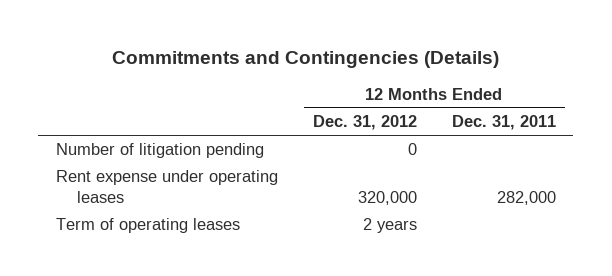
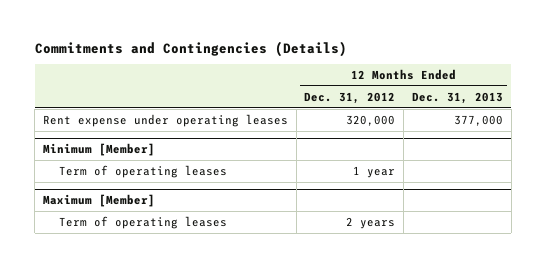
- | 12 Months Ended Dec. 31, 2012 | 12 Months Ended Dec. 31, 2011
+ | 12 Months Ended Dec. 31, 2012 | 12 Months Ended Dec. 31, 2013
- Number of litigation pending | 0 |
+ Minimum [Member]
+ Term of operating leases | 1 year |
+ Maximum [Member]

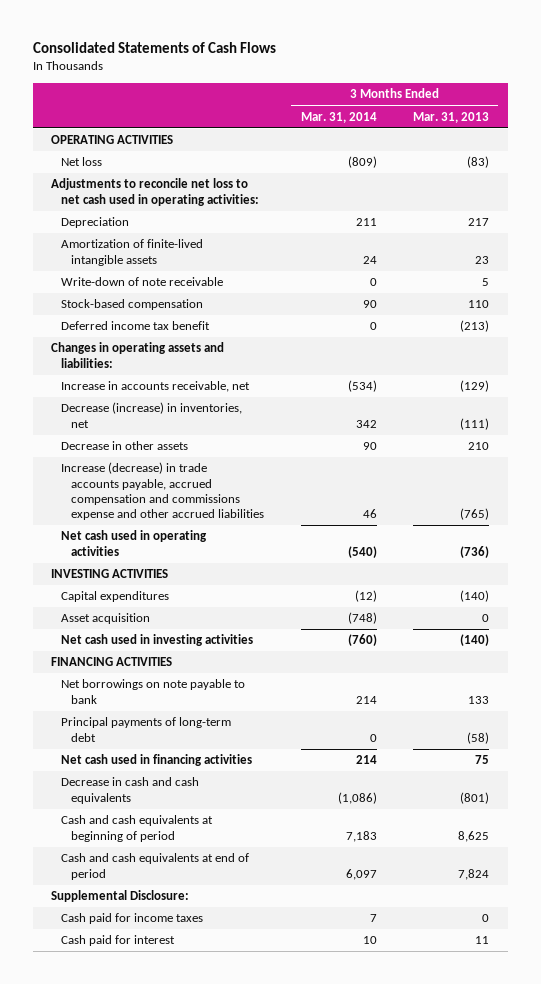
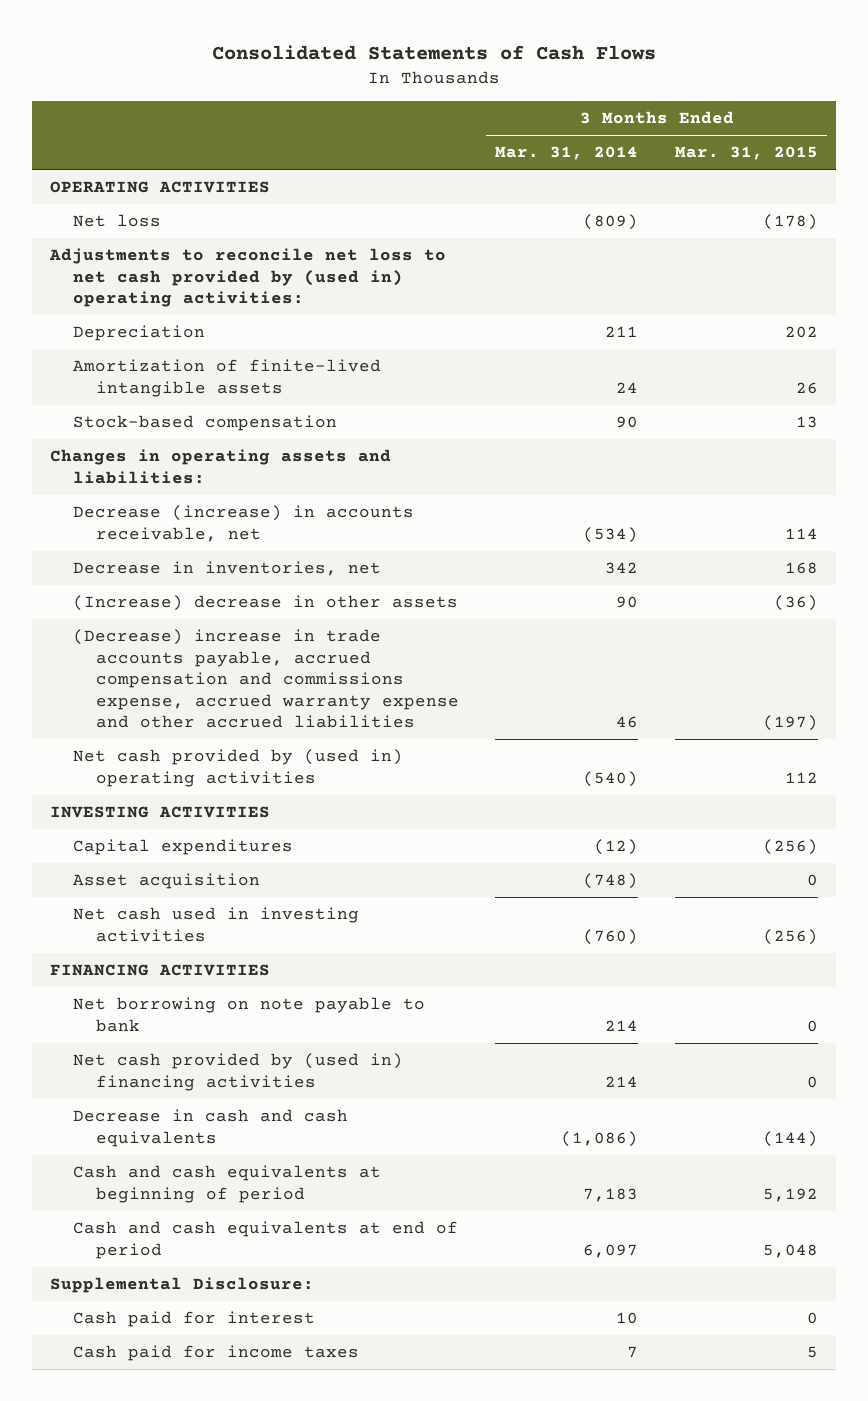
- | 3 Months Ended Mar. 31, 2014 | 3 Months Ended Mar. 31, 2013
+ | 3 Months Ended Mar. 31, 2014 | 3 Months Ended Mar. 31, 2015
- Adjustments to reconcile net loss to net cash used in operating activities:
+ Adjustments to reconcile net loss to net cash provided by (used in) operating activities:
- Write-down of note receivable | 0 | 5
- Deferred income tax benefit | 0 | (213)
- Increase in accounts receivable, net | (534) | (129)
- Decrease (increase) in inventories, net | 342 | (111)
- Decrease in other assets | 90 | 210
- Increase (decrease) in trade accounts payable, accrued compensation and commissions expense and other accrued liabilities | 46 | (765)
- Net cash used in operating activities | (540) | (736)
+ Decrease (increase) in accounts receivable, net | (534) | 114
+ Decrease in inventories, net | 342 | 168
+ (Increase) decrease in other assets | 90 | (36)
+ (Decrease) increase in trade accounts payable, accrued compensation and commissions expense, accrued warranty expense and other accrued liabilities | 46 | (197)
+ Net cash provided by (used in) operating activities | (540) | 112
- Net borrowings on note payable to bank | 214 | 133
- Principal payments of long-term debt | 0 | (58)
- Net cash used in financing activities | 214 | 75
+ Net borrowing on note payable to bank | 214 | 0
+ Net cash provided by (used in) financing activities | 214 | 0
moved down: Cash paid for income taxes | 7 | 5

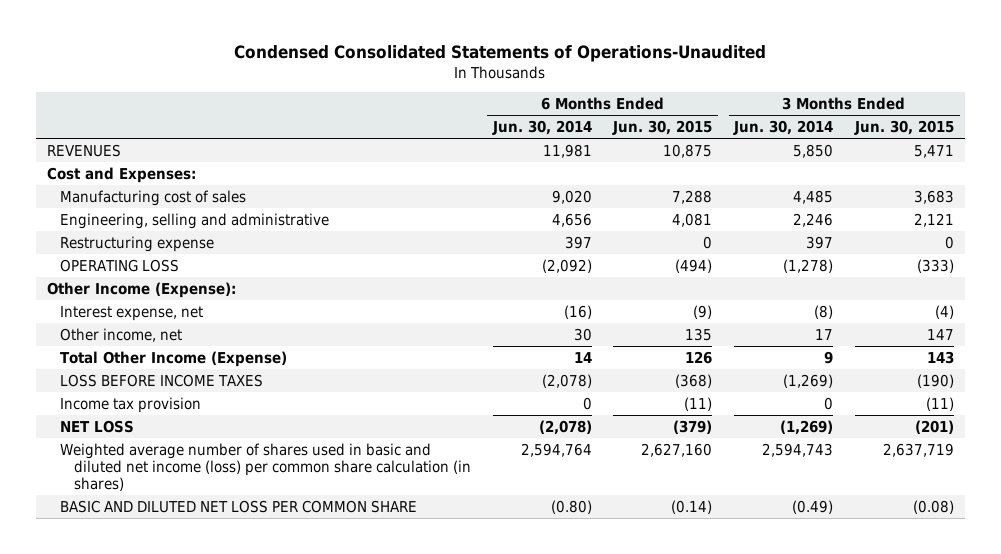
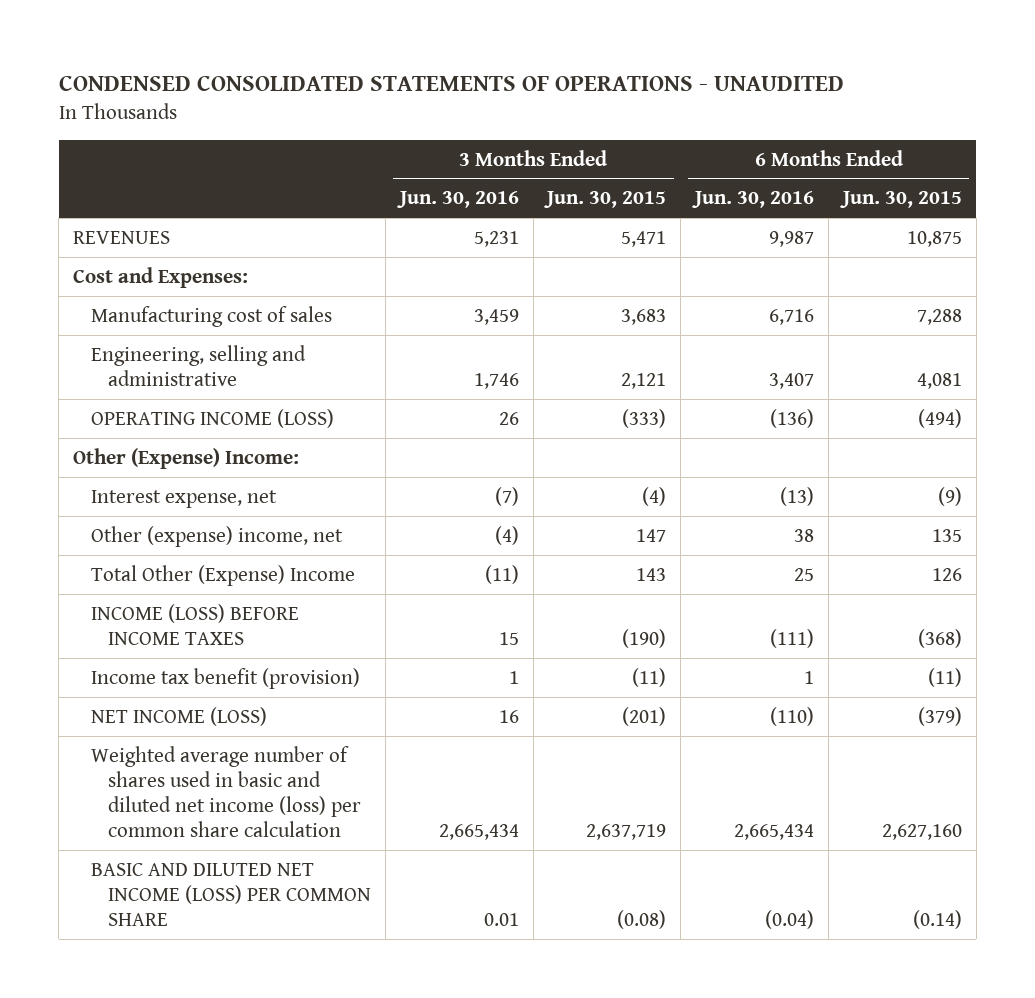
- Condensed Consolidated Statements of Operations-Unaudited
+ CONDENSED CONSOLIDATED STATEMENTS OF OPERATIONS - UNAUDITED
- | 6 Months Ended Jun. 30, 2014 | 6 Months Ended Jun. 30, 2015 | 3 Months Ended Jun. 30, 2014 | 3 Months Ended Jun. 30, 2015
+ | 3 Months Ended Jun. 30, 2016 | 3 Months Ended Jun. 30, 2015 | 6 Months Ended Jun. 30, 2016 | 6 Months Ended Jun. 30, 2015
- Restructuring expense | 397 | 0 | 397 | 0
- OPERATING LOSS | (2,092) | (494) | (1,278) | (333)
- Other Income (Expense):
+ OPERATING INCOME (LOSS) | 26 | (333) | (136) | (494)
+ Other (Expense) Income:
- Other income, net | 30 | 135 | 17 | 147
- Total Other Income (Expense) | 14 | 126 | 9 | 143
- LOSS BEFORE INCOME TAXES | (2,078) | (368) | (1,269) | (190)
- Income tax provision | 0 | (11) | 0 | (11)
- NET LOSS | (2,078) | (379) | (1,269) | (201)
- Weighted average number of shares used in basic and diluted net income (loss) per common share calculation (in shares) | 2,594,764 | 2,627,160 | 2,594,743 | 2,637,719
- BASIC AND DILUTED NET LOSS PER COMMON SHARE | (0.80) | (0.14) | (0.49) | (0.08)
+ Other (expense) income, net | (4) | 147 | 38 | 135
+ Total Other (Expense) Income | (11) | 143 | 25 | 126
+ INCOME (LOSS) BEFORE INCOME TAXES | 15 | (190) | (111) | (368)
+ Income tax benefit (provision) | 1 | (11) | 1 | (11)
+ NET INCOME (LOSS) | 16 | (201) | (110) | (379)
+ Weighted average number of shares used in basic and diluted net income (loss) per common share calculation | 2,665,434 | 2,637,719 | 2,665,434 | 2,627,160
+ BASIC AND DILUTED NET INCOME (LOSS) PER COMMON SHARE | 0.01 | (0.08) | (0.04) | (0.14)

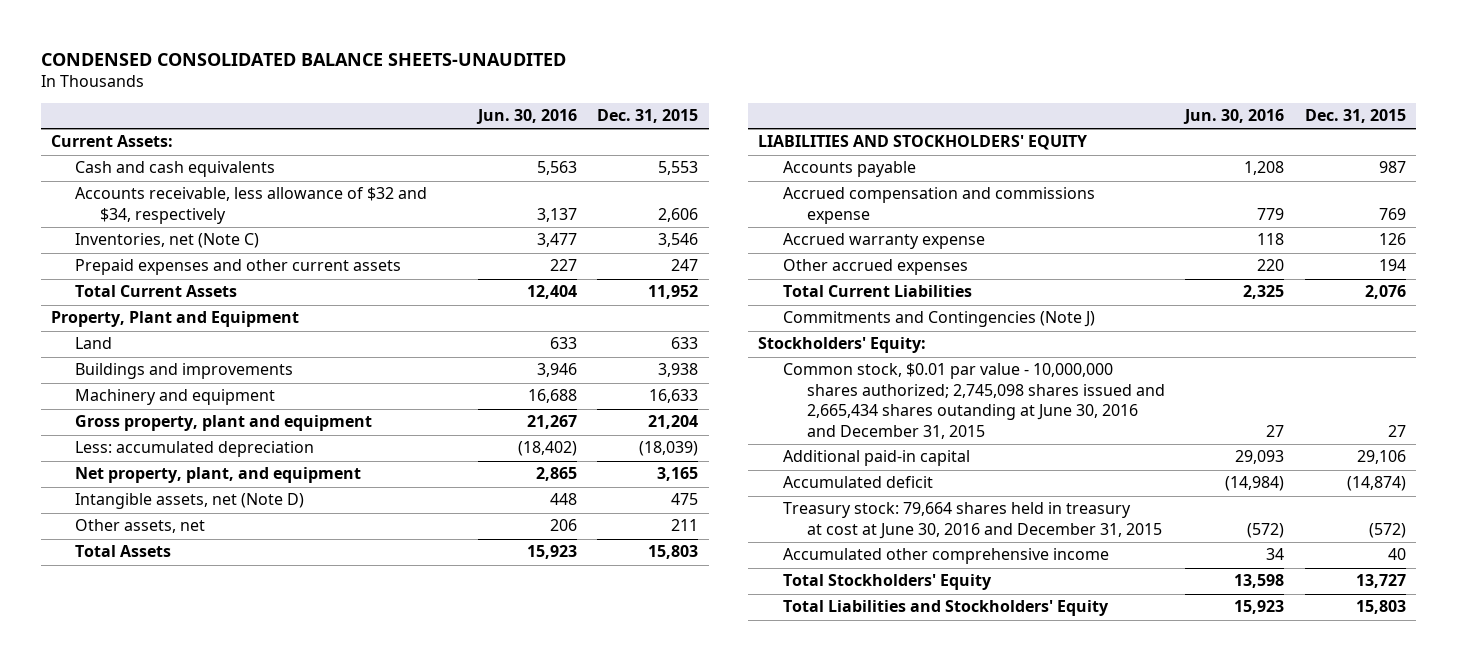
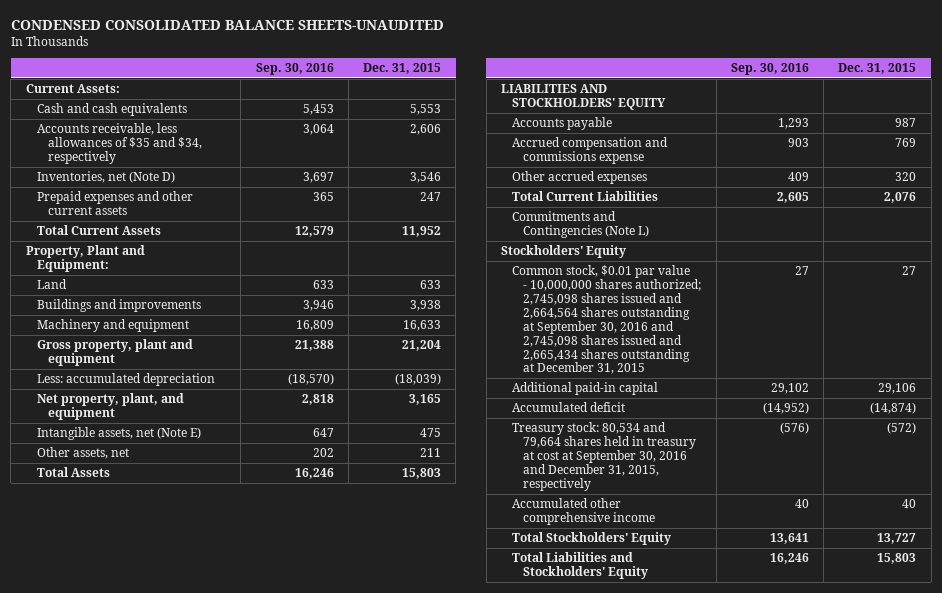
- | Jun. 30, 2016 | Dec. 31, 2015
+ | Sep. 30, 2016 | Dec. 31, 2015
- Accounts receivable, less allowance of $32 and $34, respectively | 3,137 | 2,606
- Inventories, net (Note C) | 3,477 | 3,546
+ Accounts receivable, less allowances of $35 and $34, respectively | 3,064 | 2,606
+ Inventories, net (Note D) | 3,697 | 3,546
- Property, Plant and Equipment
+ Property, Plant and Equipment:
- Intangible assets, net (Note D) | 448 | 475
+ Intangible assets, net (Note E) | 647 | 475
- Accrued warranty expense | 118 | 126
- Other accrued expenses | 220 | 194
+ Other accrued expenses | 409 | 320
- Commitments and Contingencies (Note J)
- Stockholders' Equity:
- Common stock, $0.01 par value - 10,000,000 shares authorized; 2,745,098 shares issued and 2,665,434 shares outanding at June 30, 2016 and December 31, 2015 | 27 | 27
+ Commitments and Contingencies (Note L)
+ Stockholders' Equity
+ Common stock, $0.01 par value - 10,000,000 shares authorized; 2,745,098 shares issued and 2,664,564 shares outstanding at September 30, 2016 and 2,745,098 shares issued and 2,665,434 shares outstanding at December 31, 2015 | 27 | 27
- Treasury stock: 79,664 shares held in treasury at cost at June 30, 2016 and December 31, 2015 | (572) | (572)
+ Treasury stock: 80,534 and 79,664 shares held in treasury at cost at September 30, 2016 and December 31, 2015, respectively | (576) | (572)

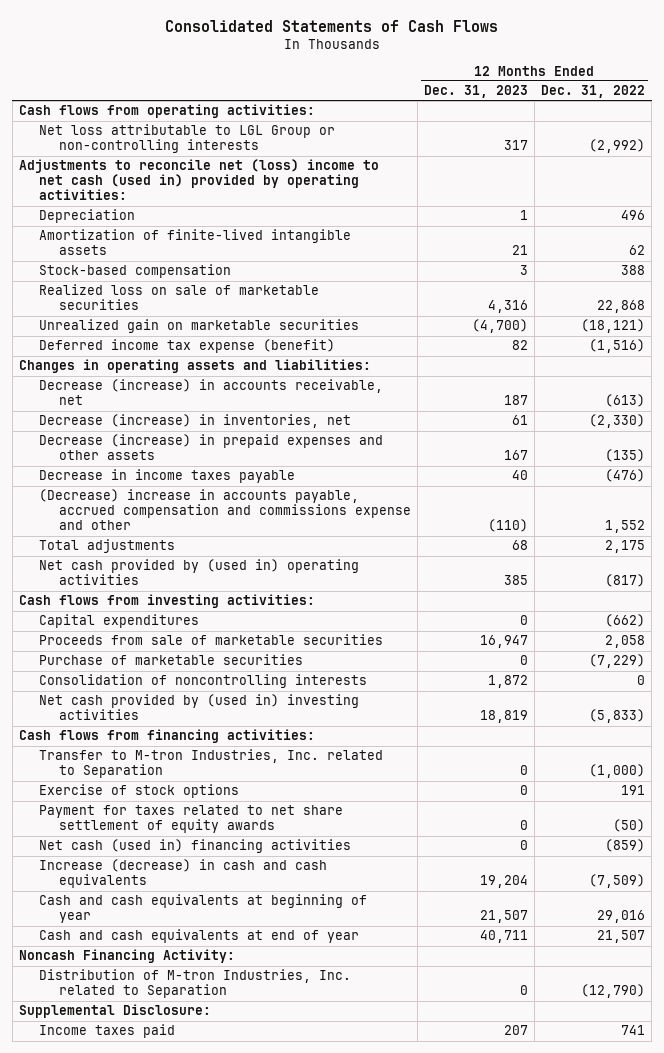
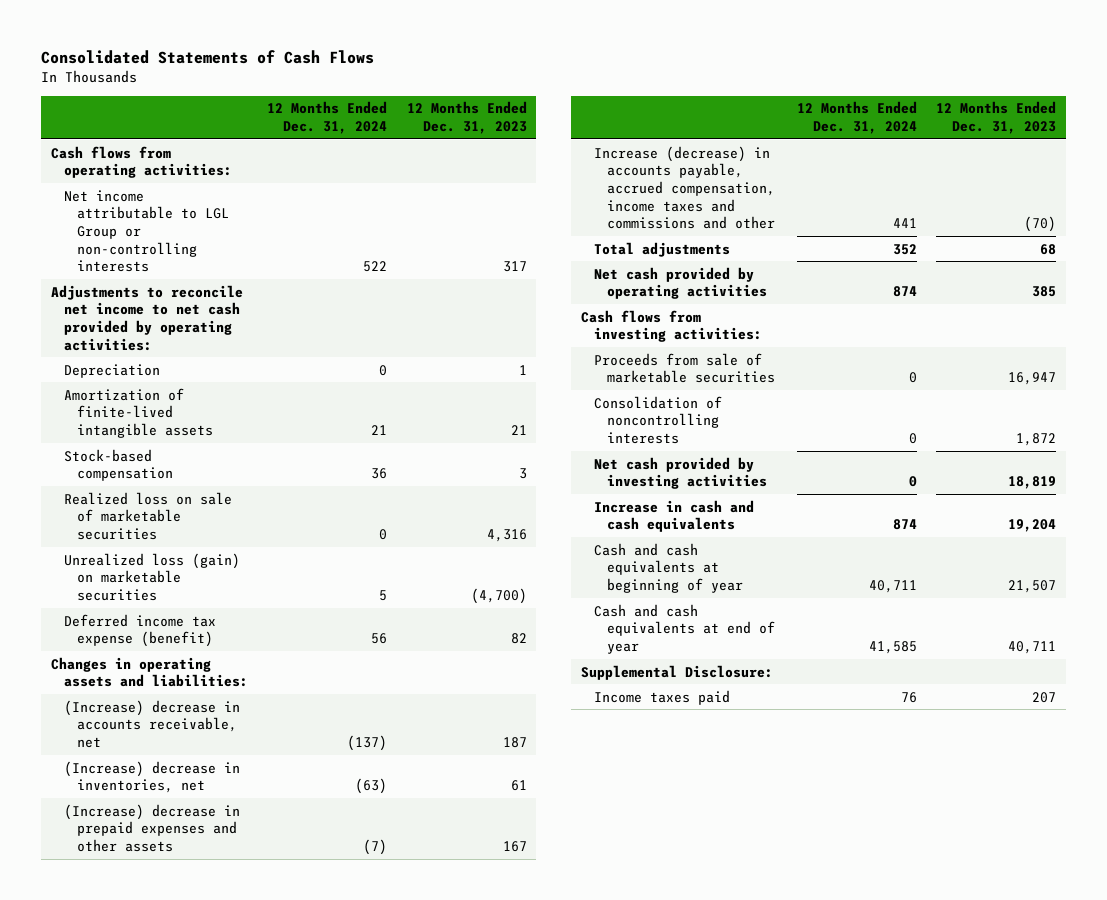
- | 12 Months Ended Dec. 31, 2023 | 12 Months Ended Dec. 31, 2022
+ | 12 Months Ended Dec. 31, 2024 | 12 Months Ended Dec. 31, 2023
- Net loss attributable to LGL Group or non-controlling interests | 317 | (2,992)
- Adjustments to reconcile net (loss) income to net cash (used in) provided by operating activities:
+ Net income attributable to LGL Group or non-controlling interests | 522 | 317
+ Adjustments to reconcile net income to net cash provided by operating activities:
- Unrealized gain on marketable securities | (4,700) | (18,121)
+ Unrealized loss (gain) on marketable securities | 5 | (4,700)
- Decrease (increase) in accounts receivable, net | 187 | (613)
- Decrease (increase) in inventories, net | 61 | (2,330)
- Decrease (increase) in prepaid expenses and other assets | 167 | (135)
- Decrease in income taxes payable | 40 | (476)
- (Decrease) increase in accounts payable, accrued compensation and commissions expense and other | (110) | 1,552
+ (Increase) decrease in accounts receivable, net | (137) | 187
+ (Increase) decrease in inventories, net | (63) | 61
+ (Increase) decrease in prepaid expenses and other assets | (7) | 167
+ Increase (decrease) in accounts payable, accrued compensation, income taxes and commissions and other | 441 | (70)
- Net cash provided by (used in) operating activities | 385 | (817)
+ Net cash provided by operating activities | 874 | 385
- Capital expenditures | 0 | (662)
- Purchase of marketable securities | 0 | (7,229)
- Net cash provided by (used in) investing activities | 18,819 | (5,833)
- Cash flows from financing activities:
- Transfer to M-tron Industries, Inc. related to Separation | 0 | (1,000)
- Exercise of stock options | 0 | 191
- Payment for taxes related to net share settlement of equity awards | 0 | (50)
- Net cash (used in) financing activities | 0 | (859)
- Increase (decrease) in cash and cash equivalents | 19,204 | (7,509)
+ Net cash provided by investing activities | 0 | 18,819
+ Increase in cash and cash equivalents | 874 | 19,204
- Noncash Financing Activity:
- Distribution of M-tron Industries, Inc. related to Separation | 0 | (12,790)

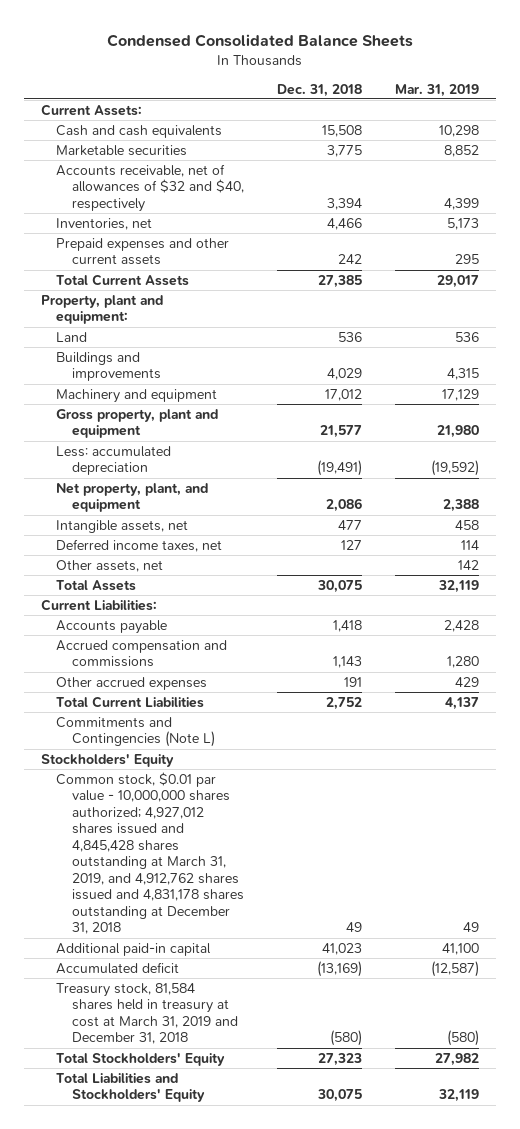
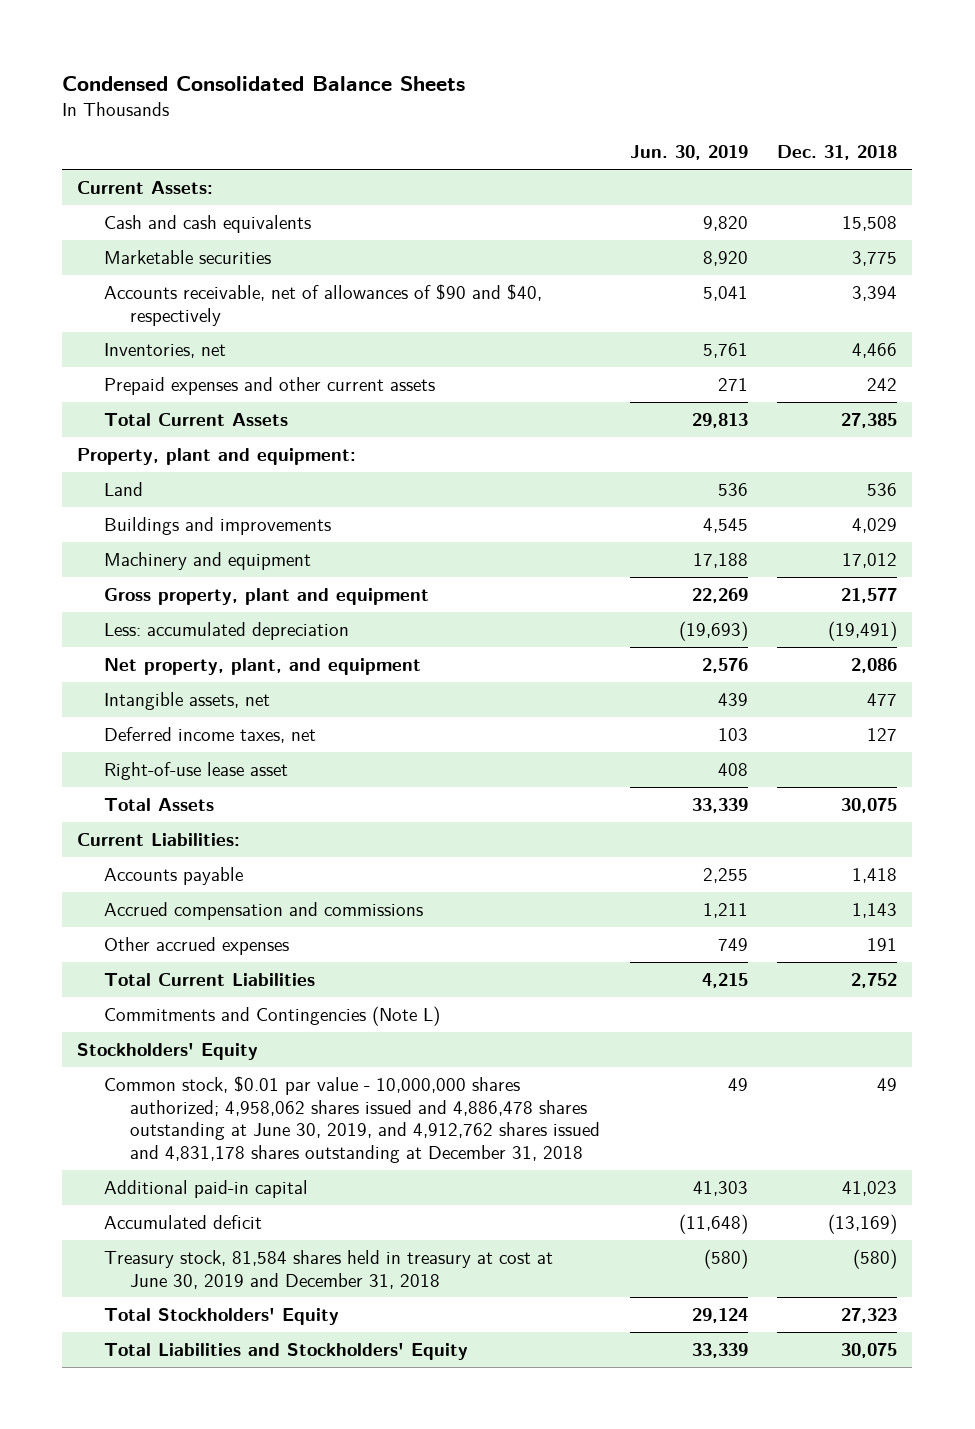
- | Dec. 31, 2018 | Mar. 31, 2019
+ | Jun. 30, 2019 | Dec. 31, 2018
- Accounts receivable, net of allowances of $32 and $40, respectively | 3,394 | 4,399
+ Accounts receivable, net of allowances of $90 and $40, respectively | 5,041 | 3,394
- Other assets, net | | 142
+ Right-of-use lease asset | 408 |
- Common stock, $0.01 par value - 10,000,000 shares authorized; 4,927,012 shares issued and 4,845,428 shares outstanding at March 31, 2019, and 4,912,762 shares issued and 4,831,178 shares outstanding at December 31, 2018 | 49 | 49
+ Common stock, $0.01 par value - 10,000,000 shares authorized; 4,958,062 shares issued and 4,886,478 shares outstanding at June 30, 2019, and 4,912,762 shares issued and 4,831,178 shares outstanding at December 31, 2018 | 49 | 49
- Treasury stock, 81,584 shares held in treasury at cost at March 31, 2019 and December 31, 2018 | (580) | (580)
+ Treasury stock, 81,584 shares held in treasury at cost at June 30, 2019 and December 31, 2018 | (580) | (580)

